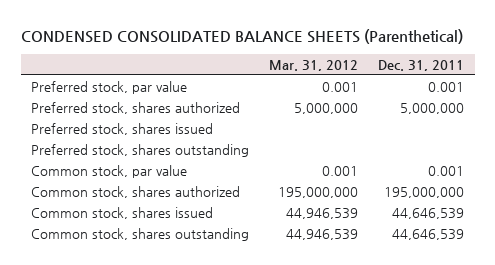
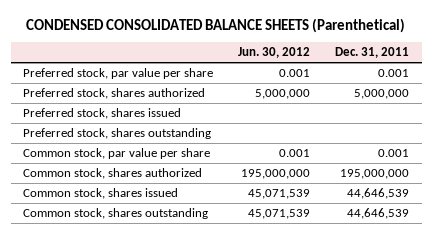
- | Mar. 31, 2012 | Dec. 31, 2011
+ | Jun. 30, 2012 | Dec. 31, 2011
- Preferred stock, par value | 0.001 | 0.001
+ Preferred stock, par value per share | 0.001 | 0.001
- Common stock, par value | 0.001 | 0.001
+ Common stock, par value per share | 0.001 | 0.001

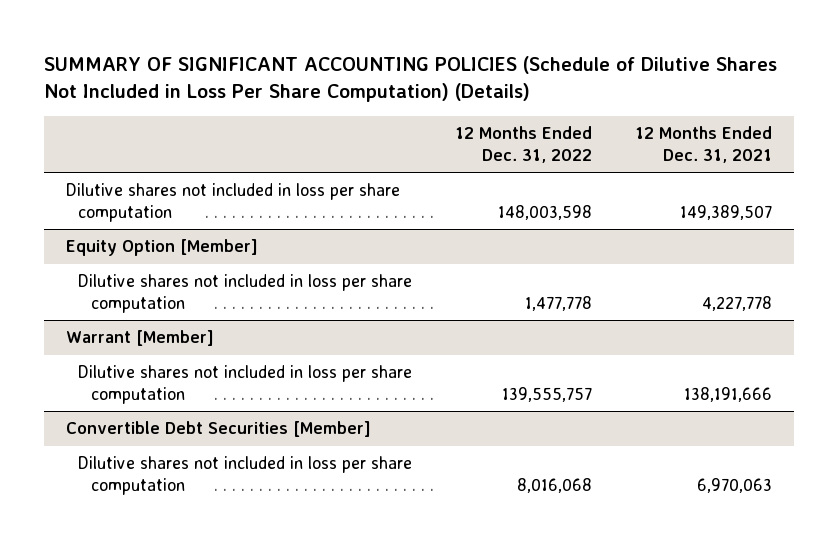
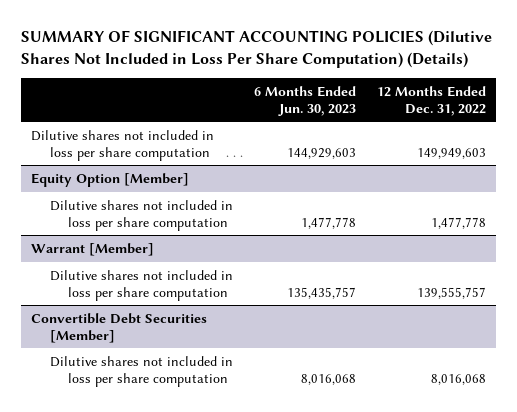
- SUMMARY OF SIGNIFICANT ACCOUNTING POLICIES (Schedule of Dilutive Shares Not Included in Loss Per Share Computation) (Details)
+ SUMMARY OF SIGNIFICANT ACCOUNTING POLICIES (Dilutive Shares Not Included in Loss Per Share Computation) (Details)
- | 12 Months Ended Dec. 31, 2022 | 12 Months Ended Dec. 31, 2021
+ | 6 Months Ended Jun. 30, 2023 | 12 Months Ended Dec. 31, 2022
- Dilutive shares not included in loss per share computation | 148,003,598 | 149,389,507
+ Dilutive shares not included in loss per share computation | 144,929,603 | 149,949,603

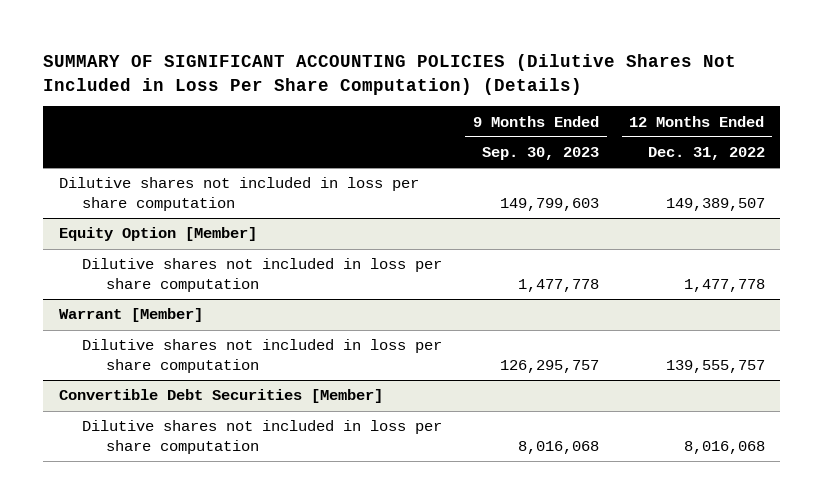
- | 6 Months Ended Jun. 30, 2023 | 12 Months Ended Dec. 31, 2022
+ | 9 Months Ended Sep. 30, 2023 | 12 Months Ended Dec. 31, 2022
- Dilutive shares not included in loss per share computation | 144,929,603 | 149,949,603
+ Dilutive shares not included in loss per share computation | 149,799,603 | 149,389,507

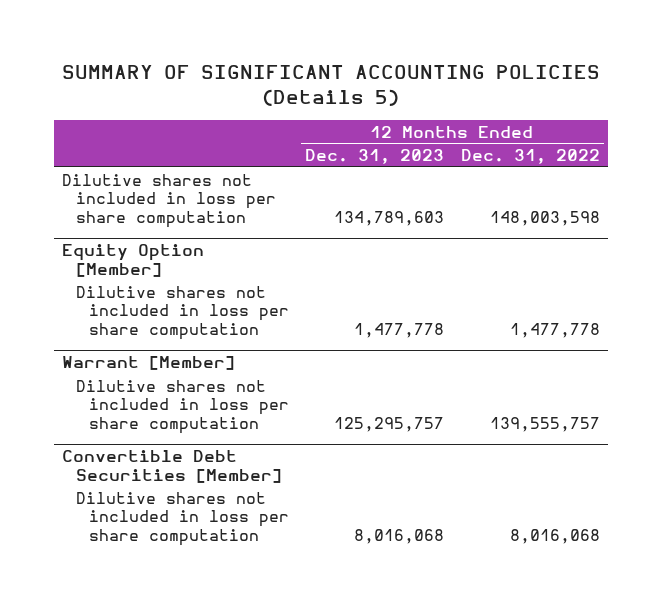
- SUMMARY OF SIGNIFICANT ACCOUNTING POLICIES (Dilutive Shares Not Included in Loss Per Share Computation) (Details)
+ SUMMARY OF SIGNIFICANT ACCOUNTING POLICIES (Details 5)
- | 9 Months Ended Sep. 30, 2023 | 12 Months Ended Dec. 31, 2022
+ | 12 Months Ended Dec. 31, 2023 | 12 Months Ended Dec. 31, 2022
- Dilutive shares not included in loss per share computation | 149,799,603 | 149,389,507
+ Dilutive shares not included in loss per share computation | 134,789,603 | 148,003,598

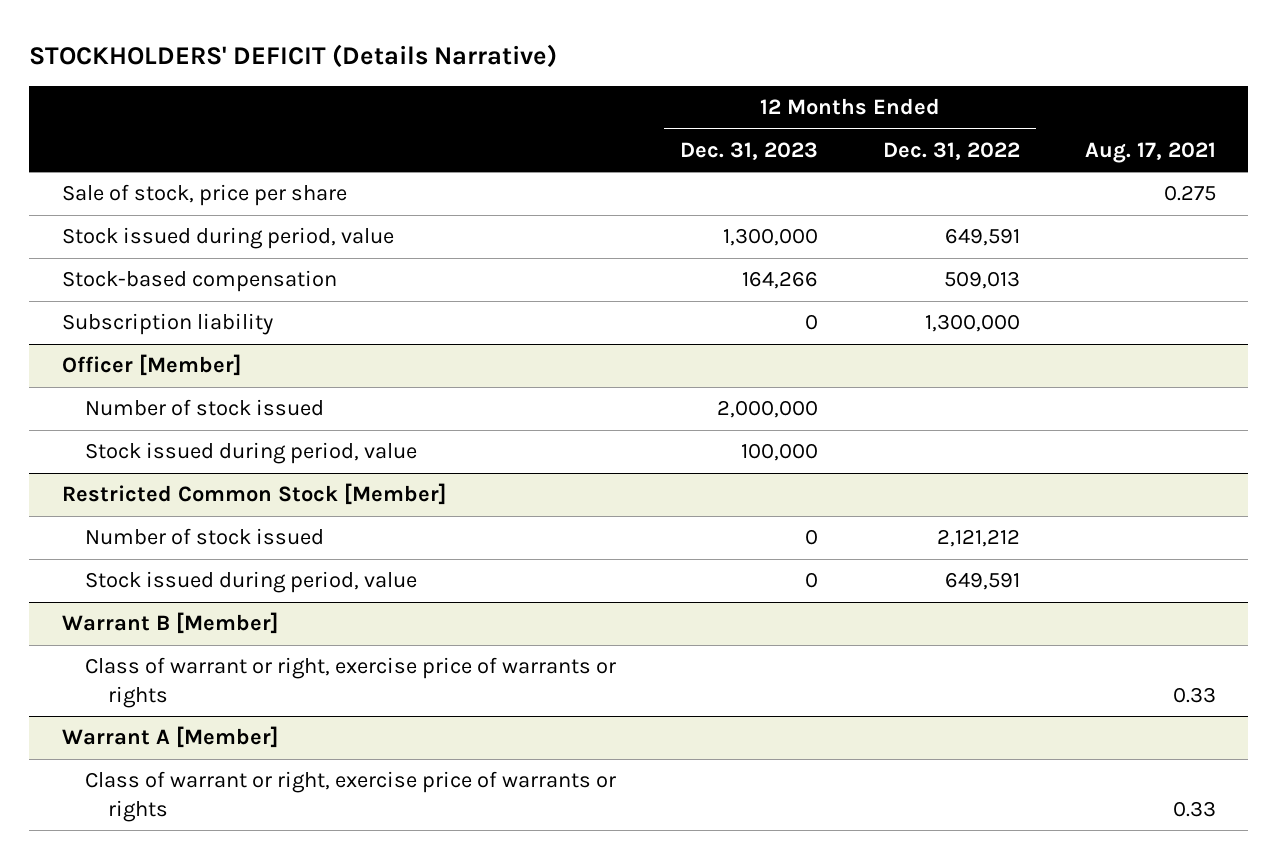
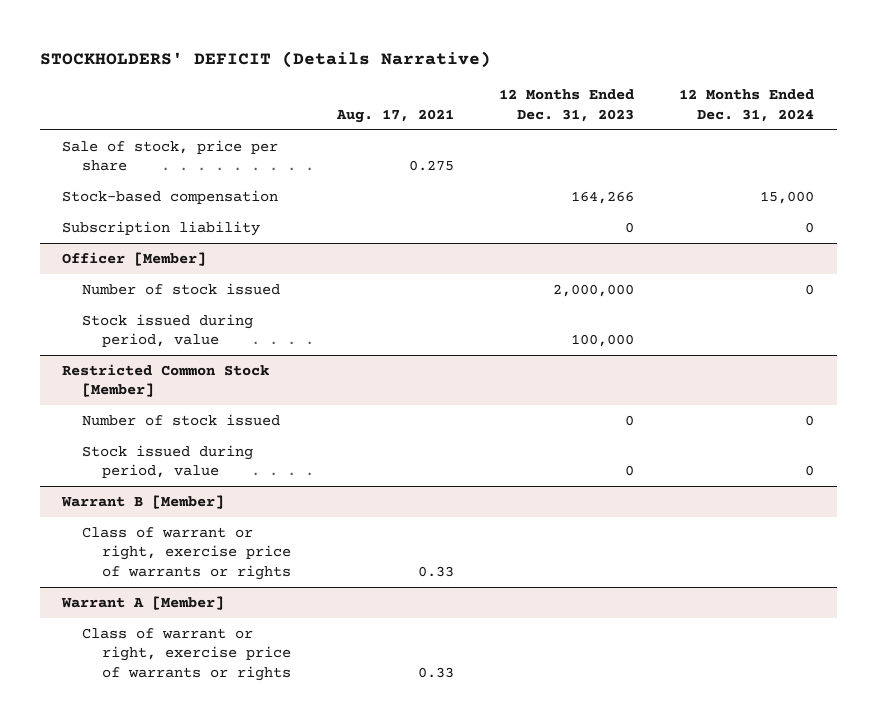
- | 12 Months Ended Dec. 31, 2023 | 12 Months Ended Dec. 31, 2022 | Aug. 17, 2021
+ | Aug. 17, 2021 | 12 Months Ended Dec. 31, 2023 | 12 Months Ended Dec. 31, 2024
- Stock issued during period, value | 1,300,000 | 649,591 |

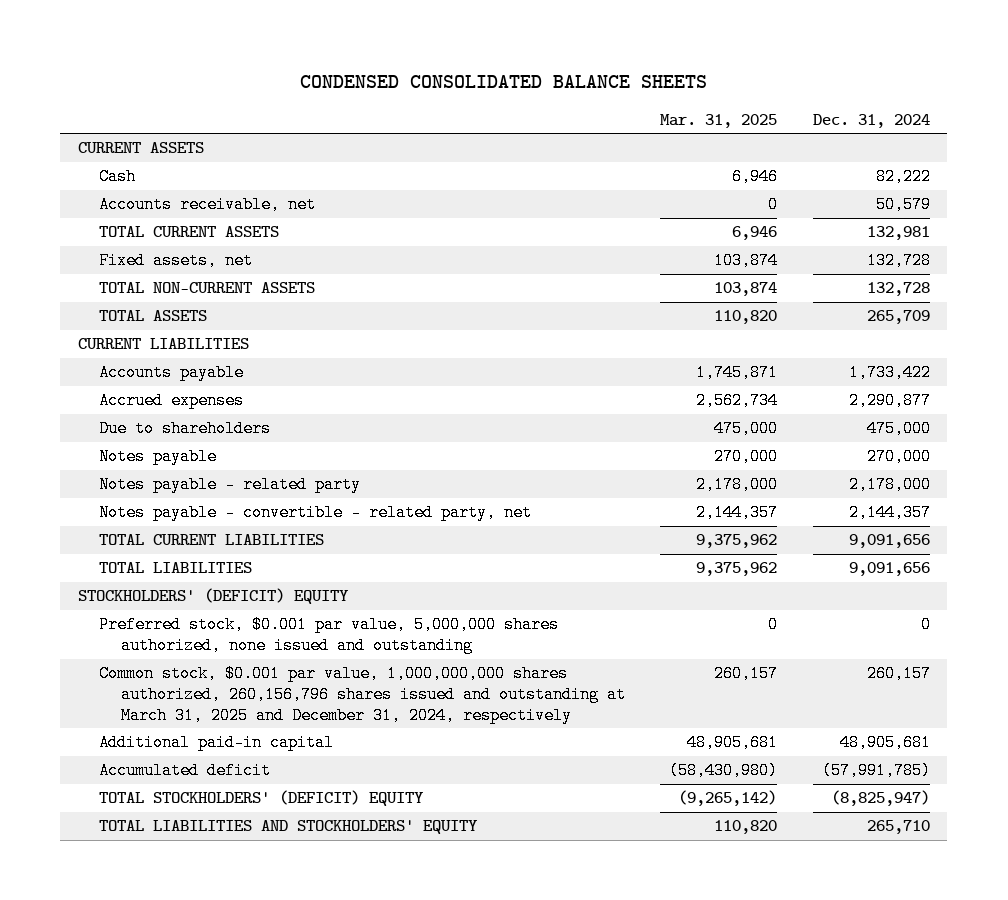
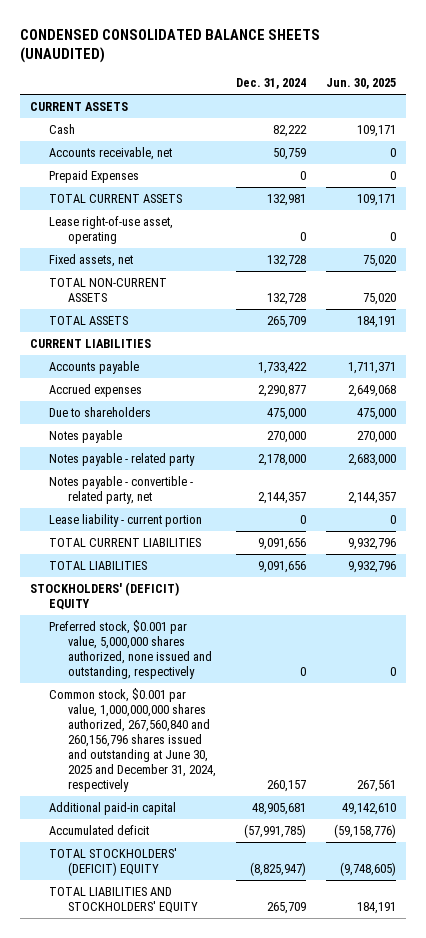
- CONDENSED CONSOLIDATED BALANCE SHEETS
+ CONDENSED CONSOLIDATED BALANCE SHEETS (UNAUDITED)
- | Mar. 31, 2025 | Dec. 31, 2024
+ | Dec. 31, 2024 | Jun. 30, 2025
- Accounts receivable, net | 0 | 50,579
+ Accounts receivable, net | 50,759 | 0
+ Prepaid Expenses | 0 | 0
+ Lease right-of-use asset, operating | 0 | 0
+ Lease liability - current portion | 0 | 0
- Preferred stock, $0.001 par value, 5,000,000 shares authorized, none issued and outstanding | 0 | 0
- Common stock, $0.001 par value, 1,000,000,000 shares authorized, 260,156,796 shares issued and outstanding at March 31, 2025 and December 31, 2024, respectively | 260,157 | 260,157
+ Preferred stock, $0.001 par value, 5,000,000 shares authorized, none issued and outstanding, respectively | 0 | 0
+ Common stock, $0.001 par value, 1,000,000,000 shares authorized, 267,560,840 and 260,156,796 shares issued and outstanding at June 30, 2025 and December 31, 2024, respectively | 260,157 | 267,561
- TOTAL LIABILITIES AND STOCKHOLDERS' EQUITY | 110,820 | 265,710
+ TOTAL LIABILITIES AND STOCKHOLDERS' EQUITY | 265,709 | 184,191

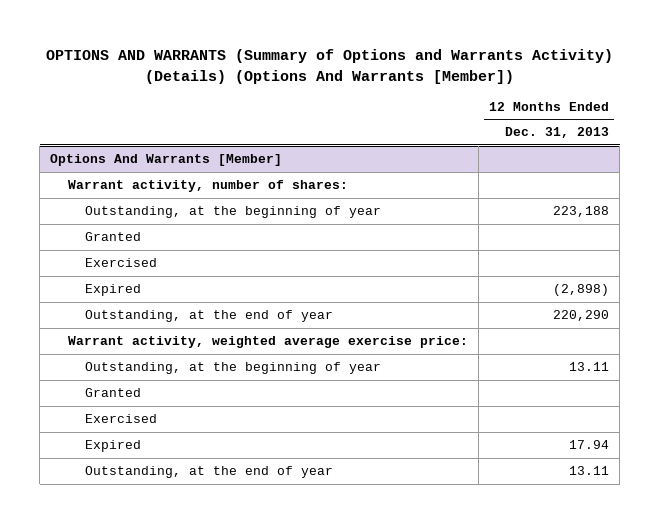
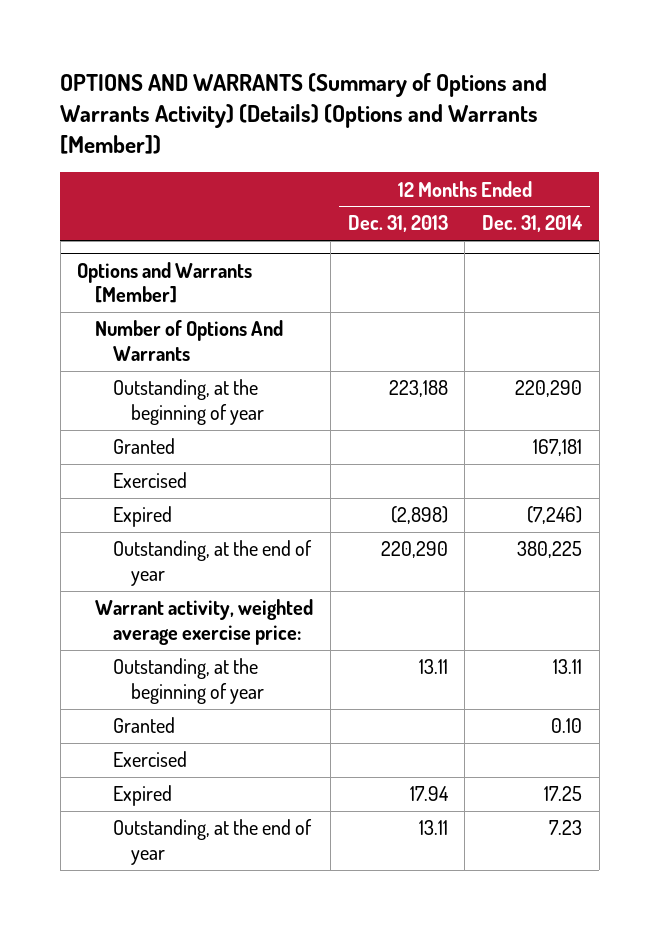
- OPTIONS AND WARRANTS (Summary of Options and Warrants Activity) (Details) (Options And Warrants [Member])
+ OPTIONS AND WARRANTS (Summary of Options and Warrants Activity) (Details) (Options and Warrants [Member])
- | 12 Months Ended Dec. 31, 2013
+ | 12 Months Ended Dec. 31, 2013 | 12 Months Ended Dec. 31, 2014
- Options And Warrants [Member]
- Warrant activity, number of shares:
+ Options and Warrants [Member]
+ Number of Options And Warrants

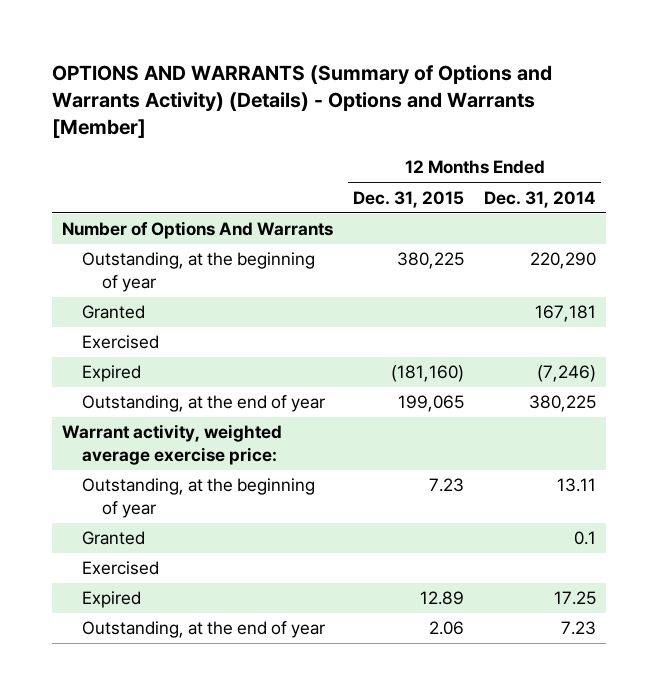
- OPTIONS AND WARRANTS (Summary of Options and Warrants Activity) (Details) (Options and Warrants [Member])
+ OPTIONS AND WARRANTS (Summary of Options and Warrants Activity) (Details) - Options and Warrants [Member]
- | 12 Months Ended Dec. 31, 2013 | 12 Months Ended Dec. 31, 2014
+ | 12 Months Ended Dec. 31, 2015 | 12 Months Ended Dec. 31, 2014
- Options and Warrants [Member]
- Granted | | 0.10
+ Granted | | 0.1

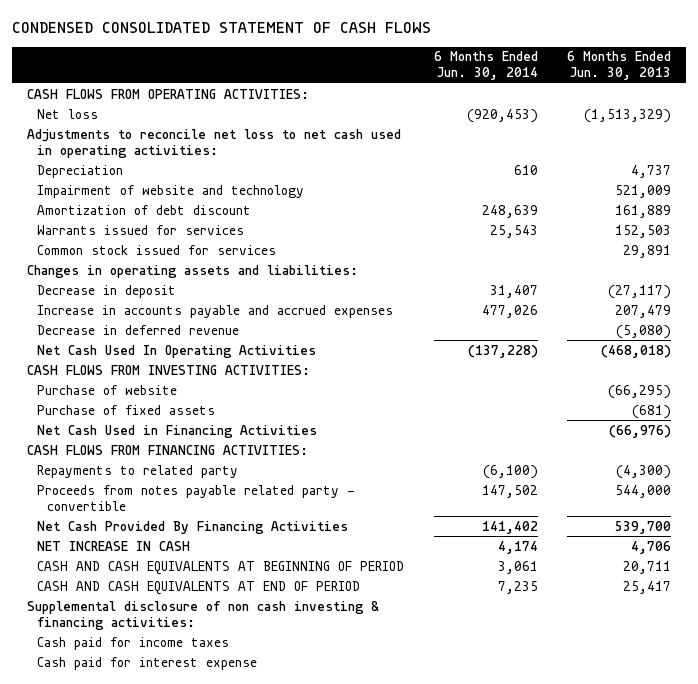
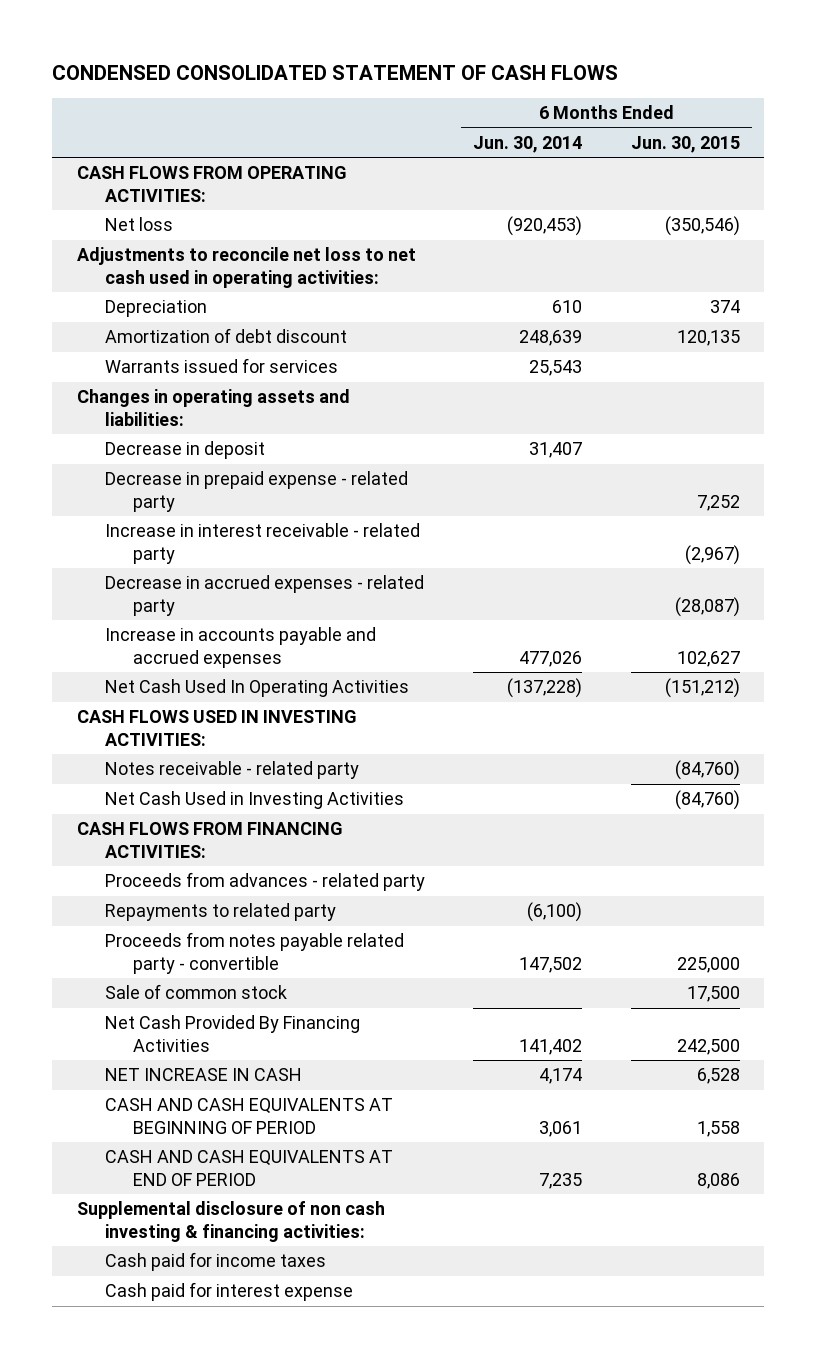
- | 6 Months Ended Jun. 30, 2014 | 6 Months Ended Jun. 30, 2013
+ | 6 Months Ended Jun. 30, 2014 | 6 Months Ended Jun. 30, 2015
- Impairment of website and technology | | 521,009
- Common stock issued for services | | 29,891
+ Decrease in prepaid expense - related party | | 7,252
+ Increase in interest receivable - related party | | (2,967)
+ Decrease in accrued expenses - related party | | (28,087)
- Decrease in deferred revenue | | (5,080)
- CASH FLOWS FROM INVESTING ACTIVITIES:
- Purchase of website | | (66,295)
- Purchase of fixed assets | | (681)
- Net Cash Used in Financing Activities | | (66,976)
+ CASH FLOWS USED IN INVESTING ACTIVITIES:
+ Notes receivable - related party | | (84,760)
+ Net Cash Used in Investing Activities | | (84,760)
+ Proceeds from advances - related party
+ Sale of common stock | | 17,500

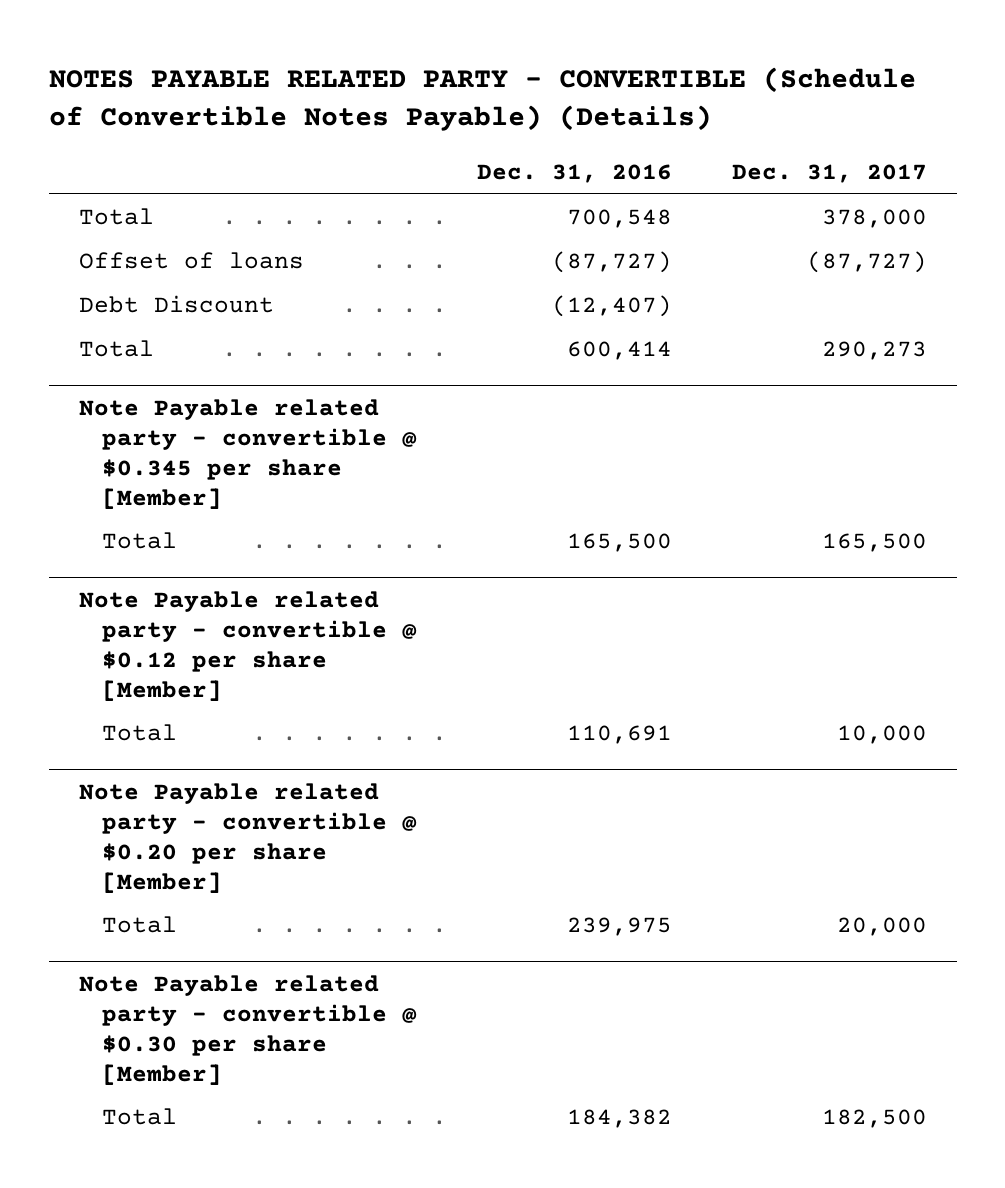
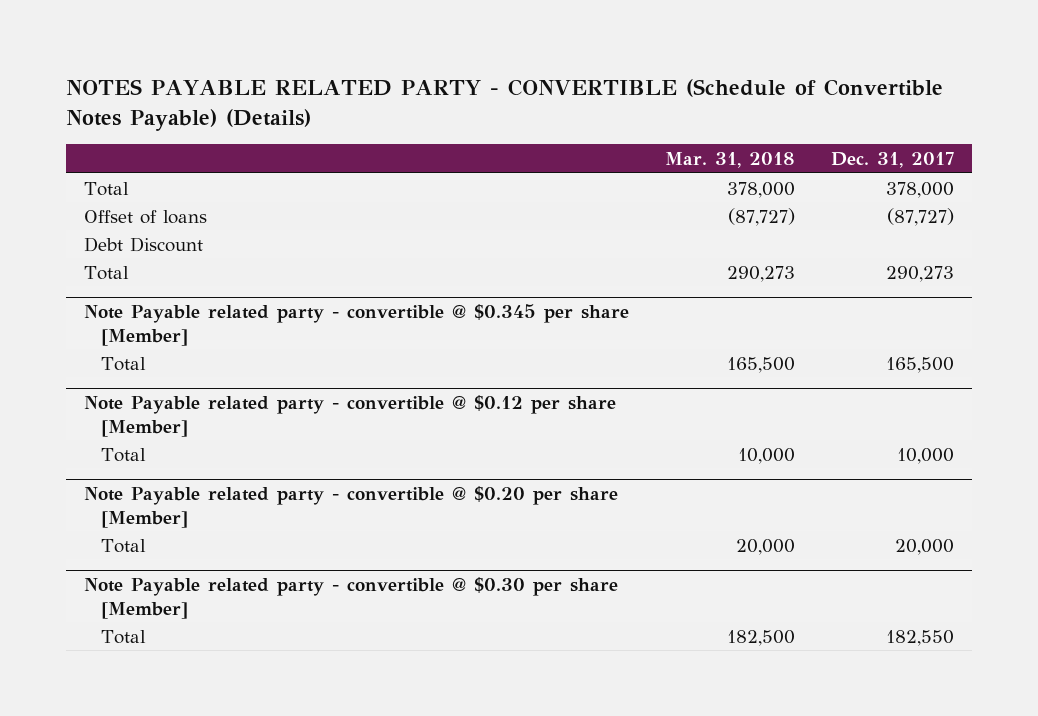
- | Dec. 31, 2016 | Dec. 31, 2017
+ | Mar. 31, 2018 | Dec. 31, 2017
@ Note Payable related party - convertible @ $0.30 per share [Member]
- Total | 184,382 | 182,500
+ Total | 182,500 | 182,550

